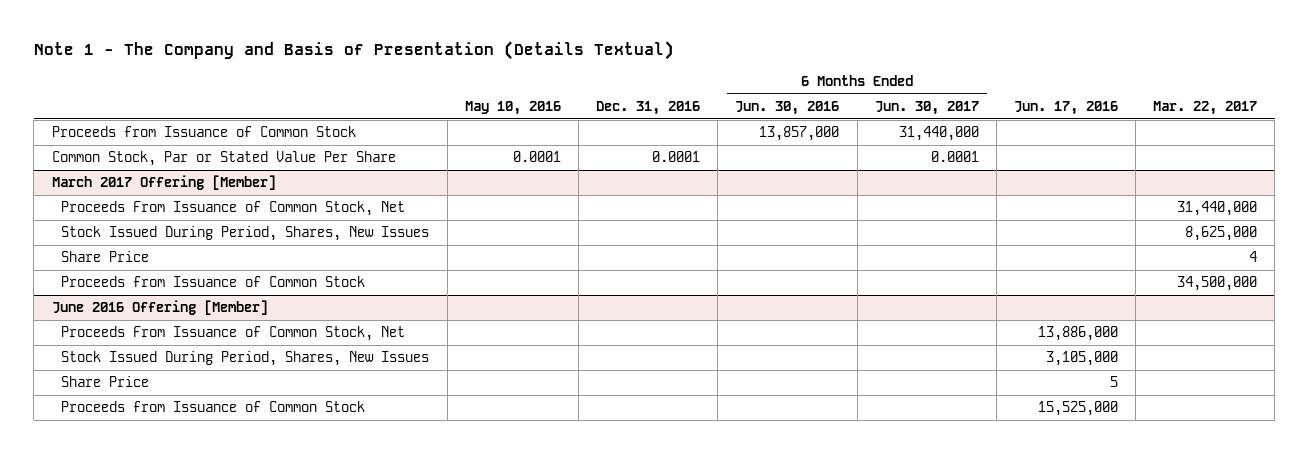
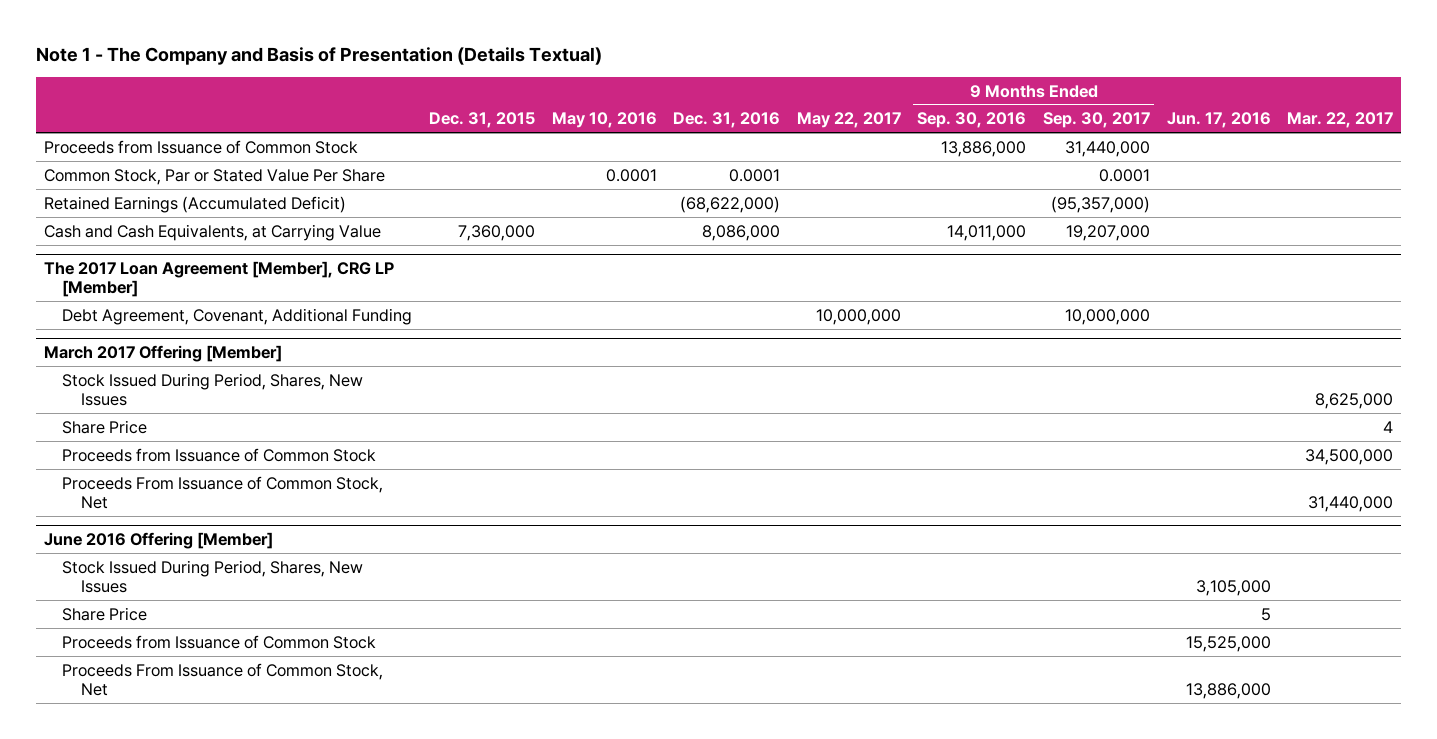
- | May 10, 2016 | Dec. 31, 2016 | 6 Months Ended Jun. 30, 2016 | 6 Months Ended Jun. 30, 2017 | Jun. 17, 2016 | Mar. 22, 2017
+ | Dec. 31, 2015 | May 10, 2016 | Dec. 31, 2016 | May 22, 2017 | 9 Months Ended Sep. 30, 2016 | 9 Months Ended Sep. 30, 2017 | Jun. 17, 2016 | Mar. 22, 2017
+ Retained Earnings (Accumulated Deficit) | | | (68,622,000) | | | (95,357,000) | |
+ Cash and Cash Equivalents, at Carrying Value | 7,360,000 | | 8,086,000 | | 14,011,000 | 19,207,000 | |
+ The 2017 Loan Agreement [Member], CRG LP [Member]
+ Debt Agreement, Covenant, Additional Funding | | | | 10,000,000 | | 10,000,000 | |
@ March 2017 Offering [Member]
moved down: Proceeds From Issuance of Common Stock, Net | | | | | | | | 31,440,000
@ June 2016 Offering [Member]
moved down: Proceeds From Issuance of Common Stock, Net | | | | | | | 13,886,000 |

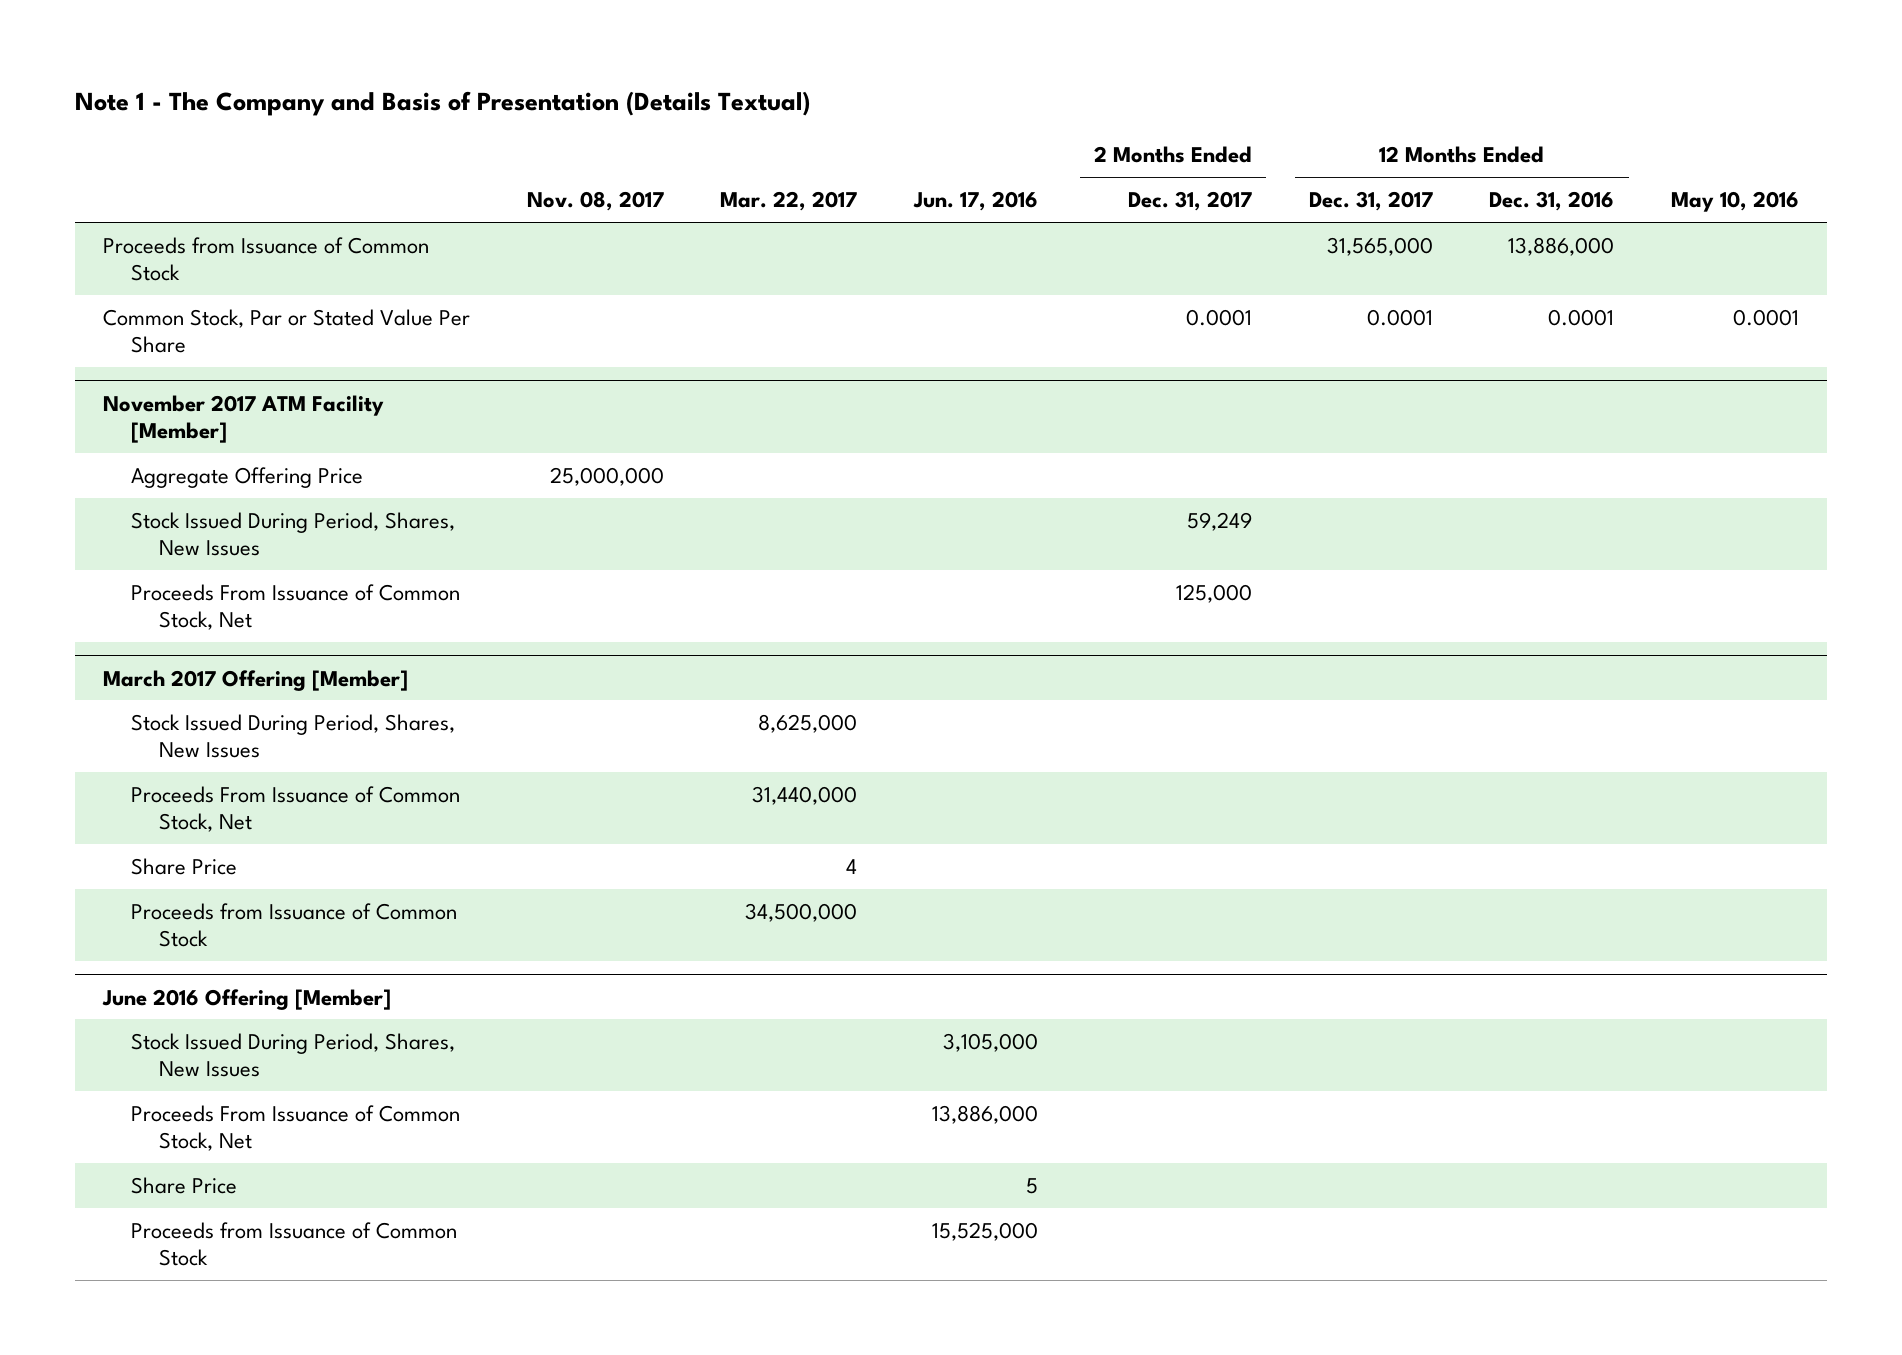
- | Dec. 31, 2015 | May 10, 2016 | Dec. 31, 2016 | May 22, 2017 | 9 Months Ended Sep. 30, 2016 | 9 Months Ended Sep. 30, 2017 | Jun. 17, 2016 | Mar. 22, 2017
+ | Nov. 08, 2017 | Mar. 22, 2017 | Jun. 17, 2016 | 2 Months Ended Dec. 31, 2017 | 12 Months Ended Dec. 31, 2017 | 12 Months Ended Dec. 31, 2016 | May 10, 2016
- Retained Earnings (Accumulated Deficit) | | | (68,622,000) | | | (95,357,000) | |
- Cash and Cash Equivalents, at Carrying Value | 7,360,000 | | 8,086,000 | | 14,011,000 | 19,207,000 | |
- The 2017 Loan Agreement [Member], CRG LP [Member]
- Debt Agreement, Covenant, Additional Funding | | | | 10,000,000 | | 10,000,000 | |
+ November 2017 ATM Facility [Member]
+ Aggregate Offering Price | 25,000,000 | | | | | |
+ Stock Issued During Period, Shares, New Issues | | | | 59,249 | | |
+ Proceeds From Issuance of Common Stock, Net | | | | 125,000 | | |
@ March 2017 Offering [Member]
moved up: Proceeds From Issuance of Common Stock, Net | | 31,440,000 | | | | |
@ June 2016 Offering [Member]
moved up: Proceeds From Issuance of Common Stock, Net | | | 13,886,000 | | | |

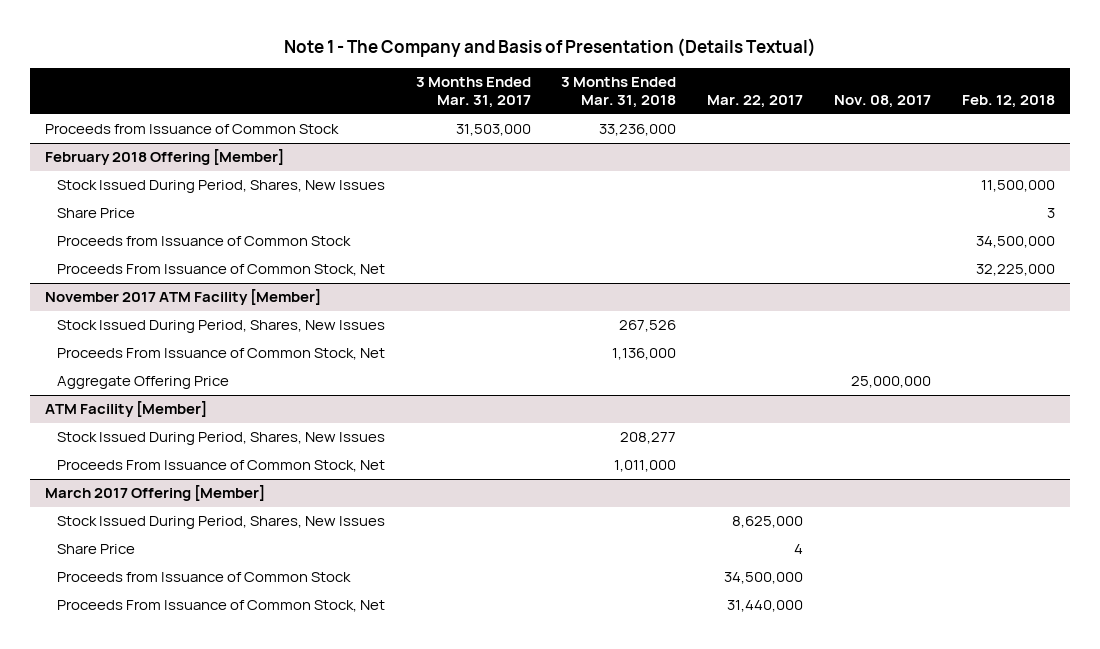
- | Nov. 08, 2017 | Mar. 22, 2017 | Jun. 17, 2016 | 2 Months Ended Dec. 31, 2017 | 12 Months Ended Dec. 31, 2017 | 12 Months Ended Dec. 31, 2016 | May 10, 2016
+ | 3 Months Ended Mar. 31, 2017 | 3 Months Ended Mar. 31, 2018 | Mar. 22, 2017 | Nov. 08, 2017 | Feb. 12, 2018
- Common Stock, Par or Stated Value Per Share | | | | 0.0001 | 0.0001 | 0.0001 | 0.0001
+ February 2018 Offering [Member]
+ Stock Issued During Period, Shares, New Issues | | | | | 11,500,000
+ Share Price | | | | | 3
+ Proceeds from Issuance of Common Stock | | | | | 34,500,000
+ Proceeds From Issuance of Common Stock, Net | | | | | 32,225,000
@ November 2017 ATM Facility [Member]
moved down: Aggregate Offering Price | | | | 25,000,000 |
+ ATM Facility [Member]
+ Stock Issued During Period, Shares, New Issues | | 208,277 | | |
+ Proceeds From Issuance of Common Stock, Net | | 1,011,000 | | |
- June 2016 Offering [Member]
- Stock Issued During Period, Shares, New Issues | | | 3,105,000 | | | |
- Proceeds From Issuance of Common Stock, Net | | | 13,886,000 | | | |
- Share Price | | | 5 | | | |
- Proceeds from Issuance of Common Stock | | | 15,525,000 | | | |
@ March 2017 Offering [Member]
moved down: Proceeds From Issuance of Common Stock, Net | | | 31,440,000 | |

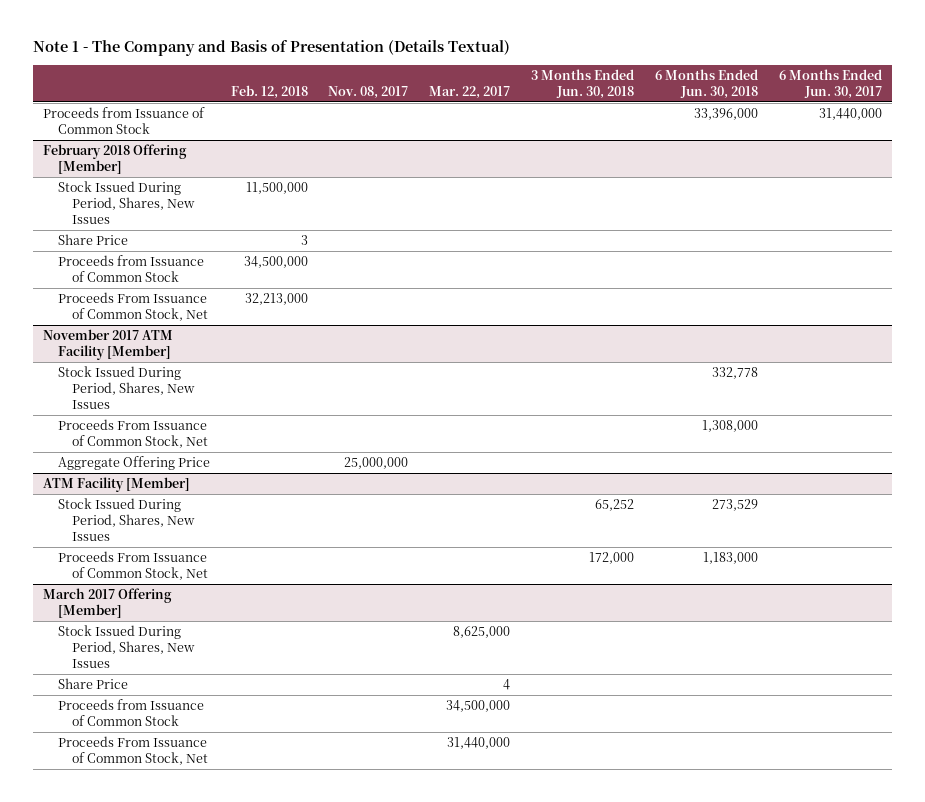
- | 3 Months Ended Mar. 31, 2017 | 3 Months Ended Mar. 31, 2018 | Mar. 22, 2017 | Nov. 08, 2017 | Feb. 12, 2018
+ | Feb. 12, 2018 | Nov. 08, 2017 | Mar. 22, 2017 | 3 Months Ended Jun. 30, 2018 | 6 Months Ended Jun. 30, 2018 | 6 Months Ended Jun. 30, 2017
@ February 2018 Offering [Member]
- Proceeds From Issuance of Common Stock, Net | | | | | 32,225,000
+ Proceeds From Issuance of Common Stock, Net | 32,213,000 | | | | |

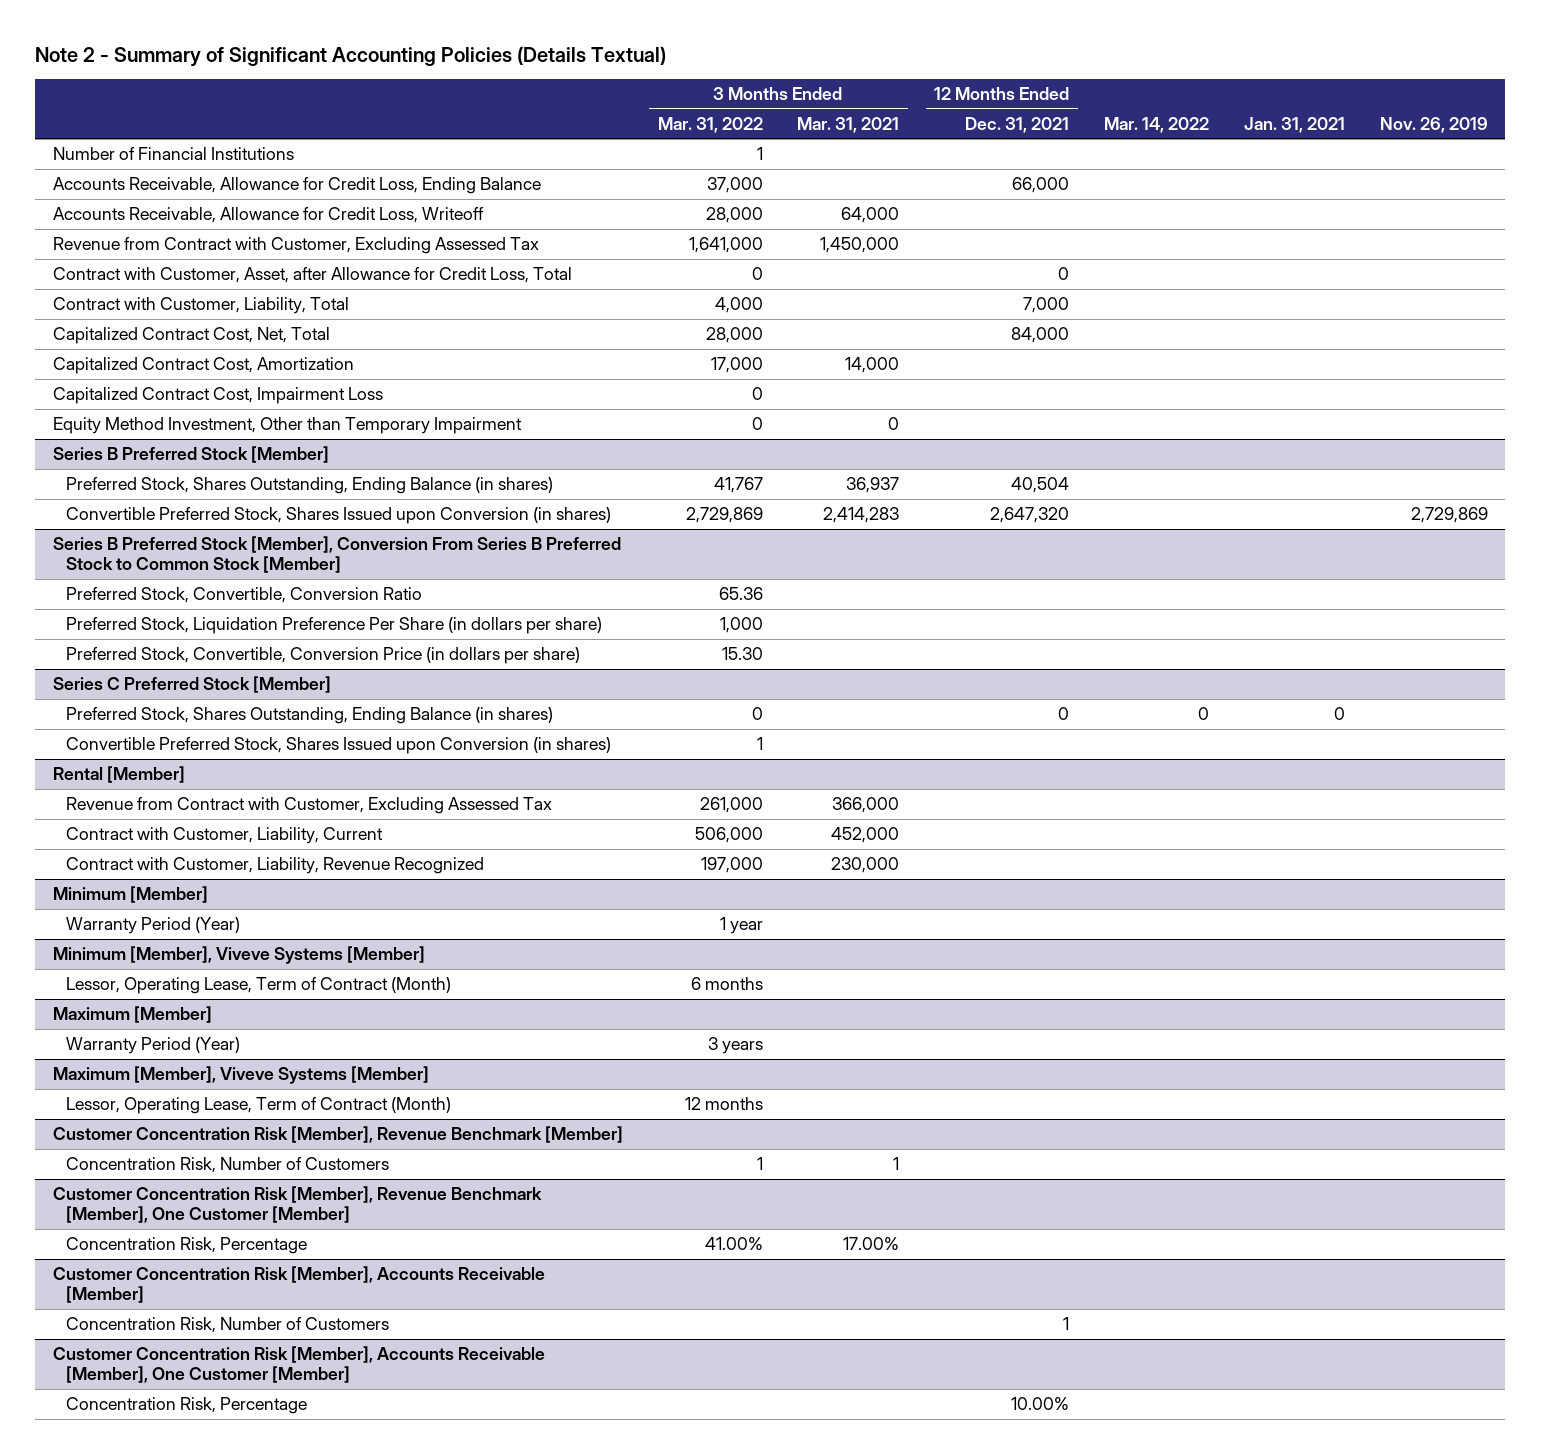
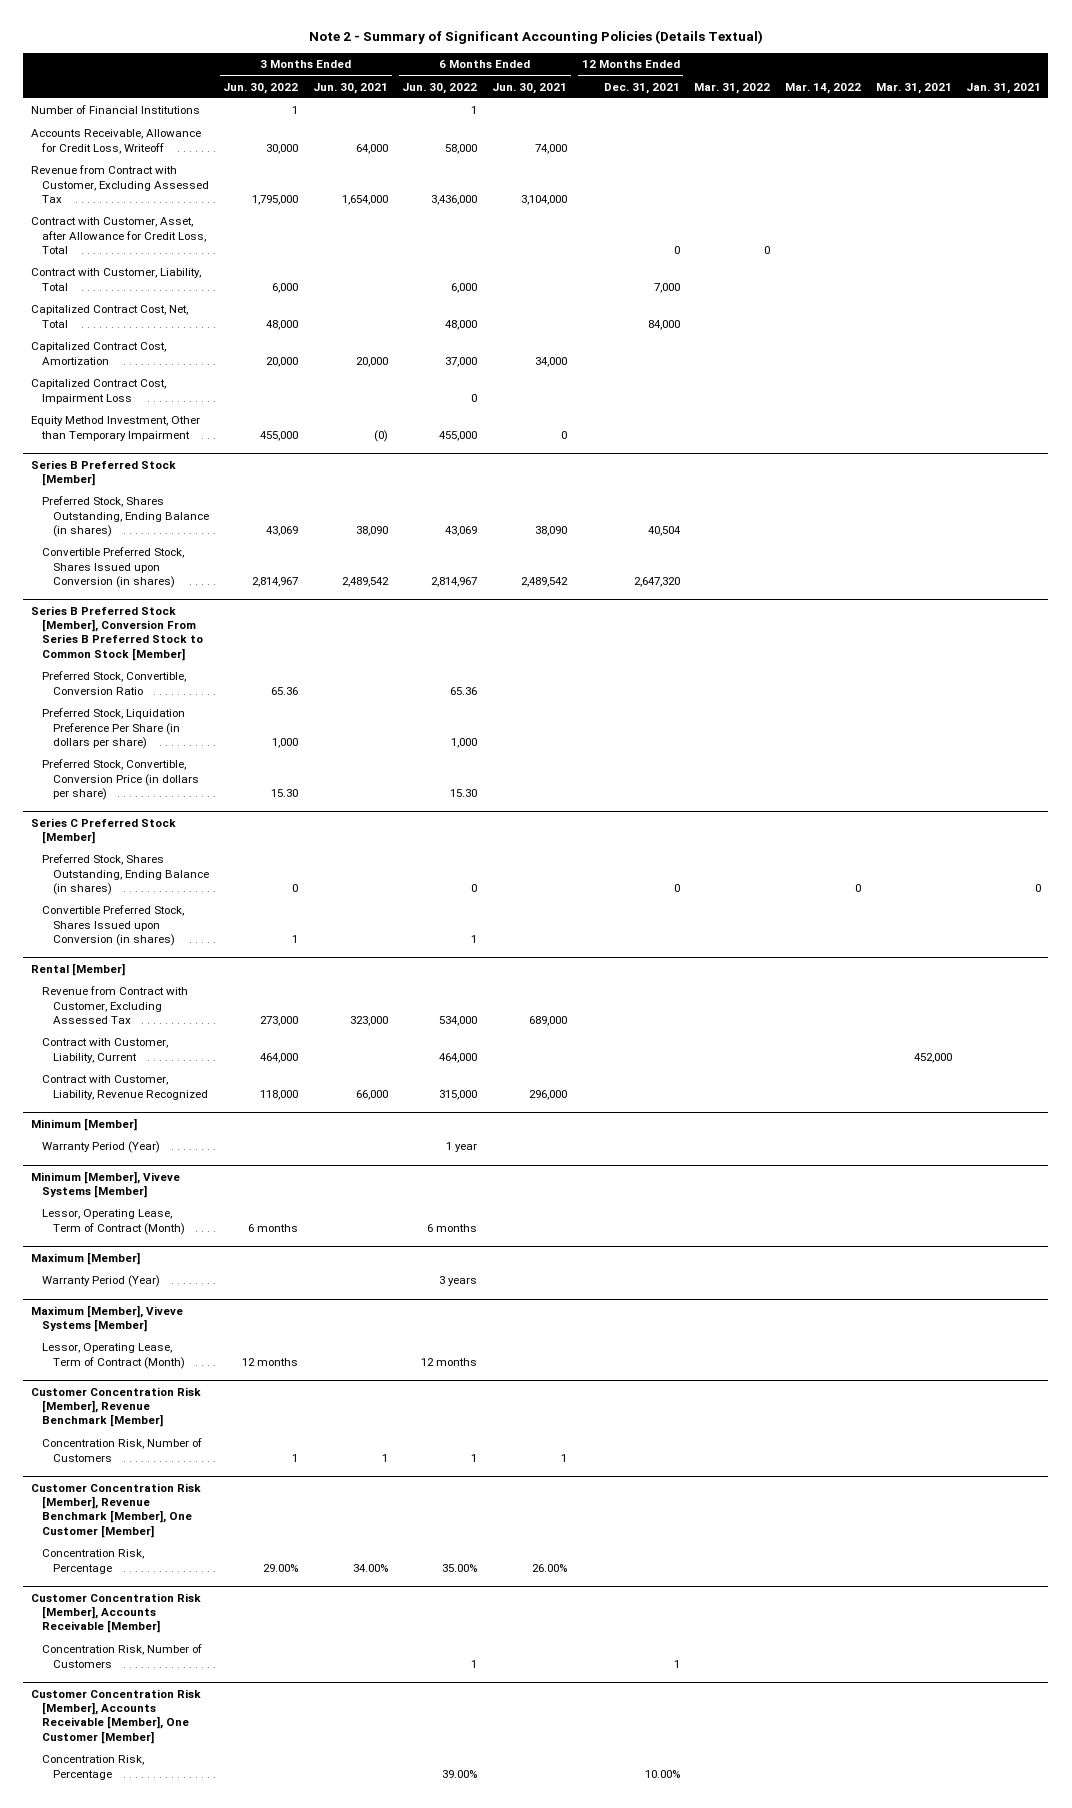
- | 3 Months Ended Mar. 31, 2022 | 3 Months Ended Mar. 31, 2021 | 12 Months Ended Dec. 31, 2021 | Mar. 14, 2022 | Jan. 31, 2021 | Nov. 26, 2019
+ | 3 Months Ended Jun. 30, 2022 | 3 Months Ended Jun. 30, 2021 | 6 Months Ended Jun. 30, 2022 | 6 Months Ended Jun. 30, 2021 | 12 Months Ended Dec. 31, 2021 | Mar. 31, 2022 | Mar. 14, 2022 | Mar. 31, 2021 | Jan. 31, 2021
- Accounts Receivable, Allowance for Credit Loss, Ending Balance | 37,000 | | 66,000 | | |

